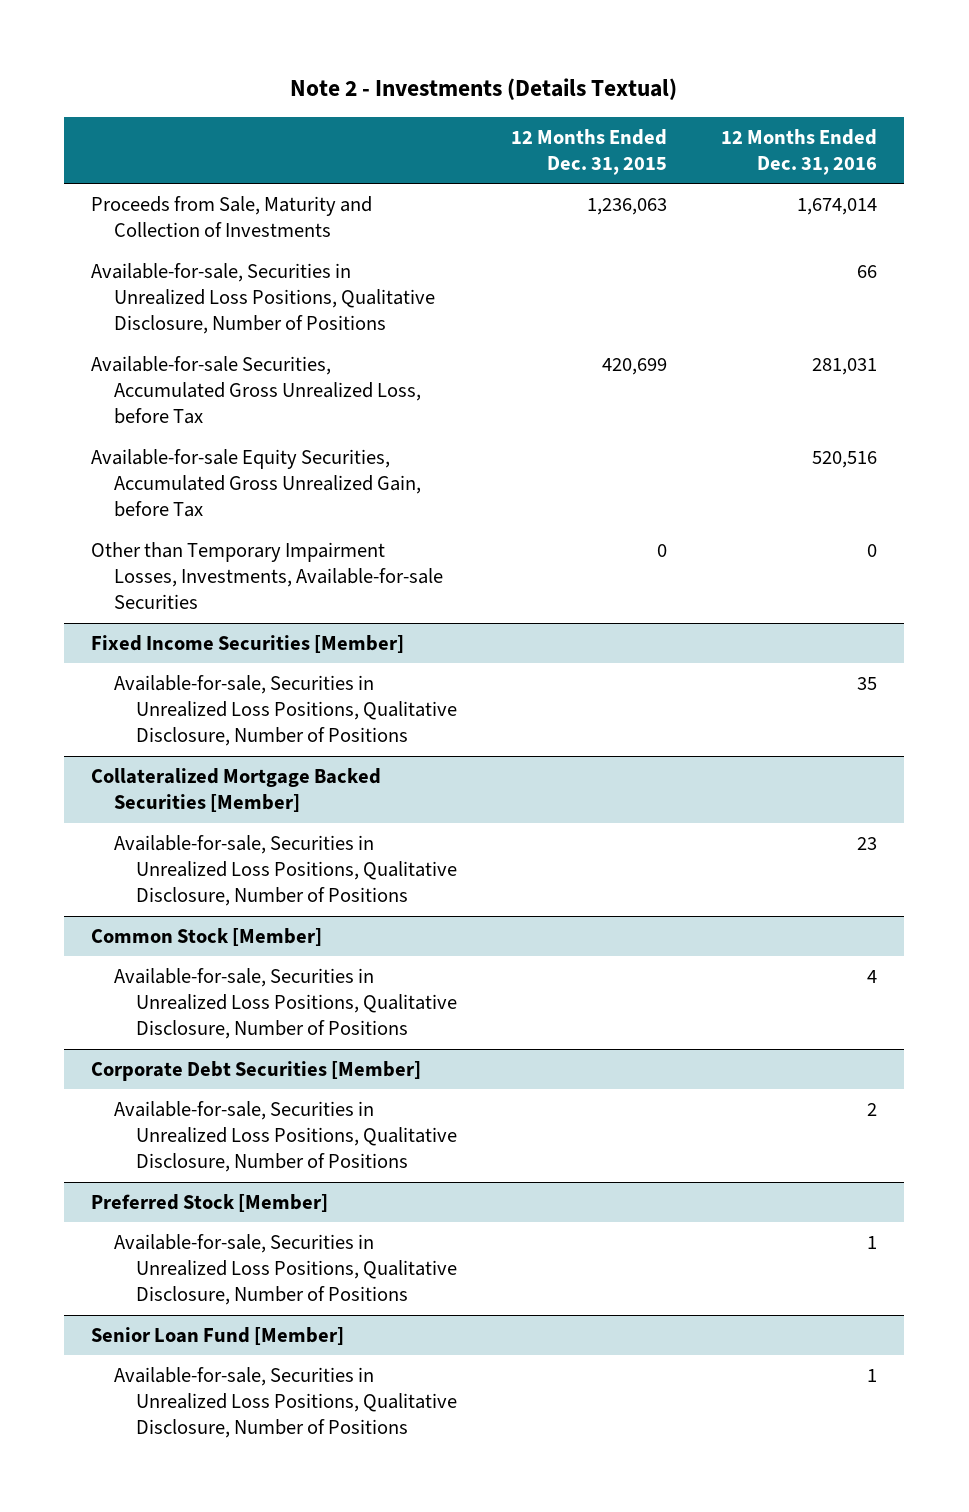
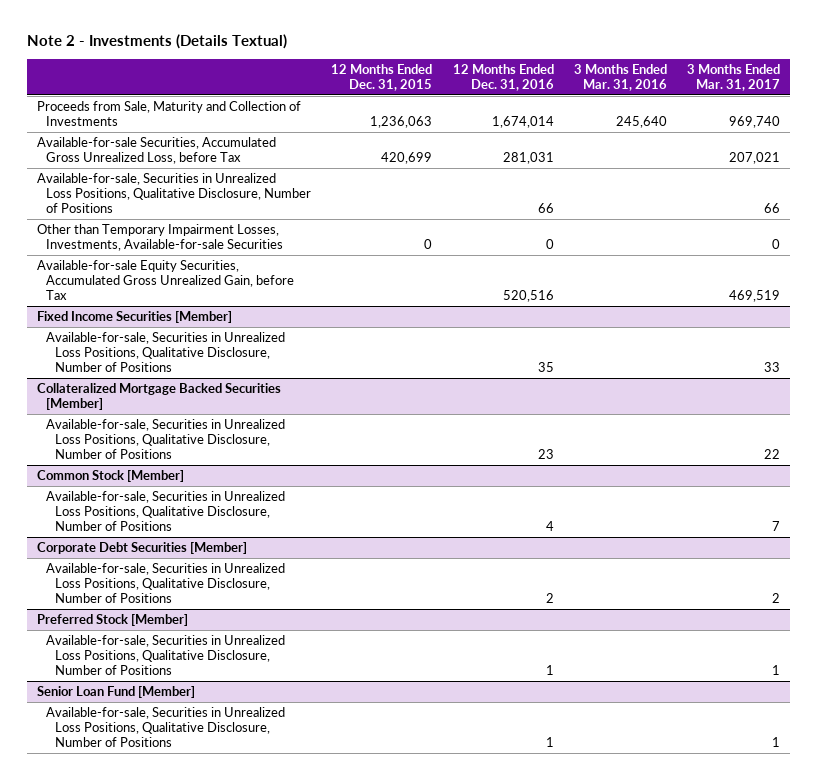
- | 12 Months Ended Dec. 31, 2015 | 12 Months Ended Dec. 31, 2016
+ | 12 Months Ended Dec. 31, 2015 | 12 Months Ended Dec. 31, 2016 | 3 Months Ended Mar. 31, 2016 | 3 Months Ended Mar. 31, 2017
moved down: Available-for-sale, Securities in Unrealized Loss Positions, Qualitative Disclosure, Number of Positions | | 66 | | 66
moved down: Available-for-sale Equity Securities, Accumulated Gross Unrealized Gain, before Tax | | 520,516 | | 469,519

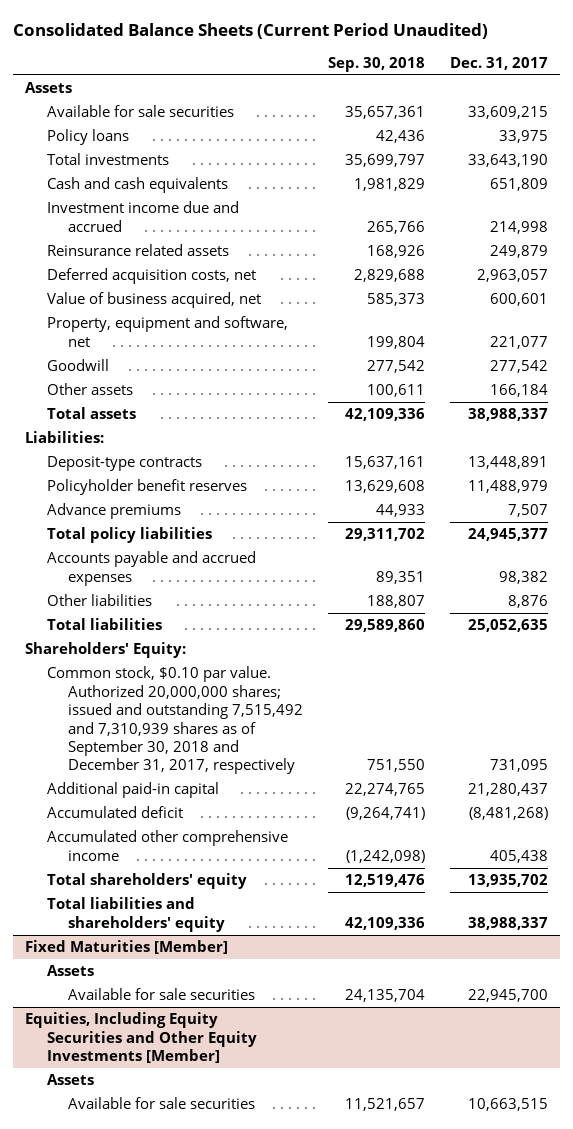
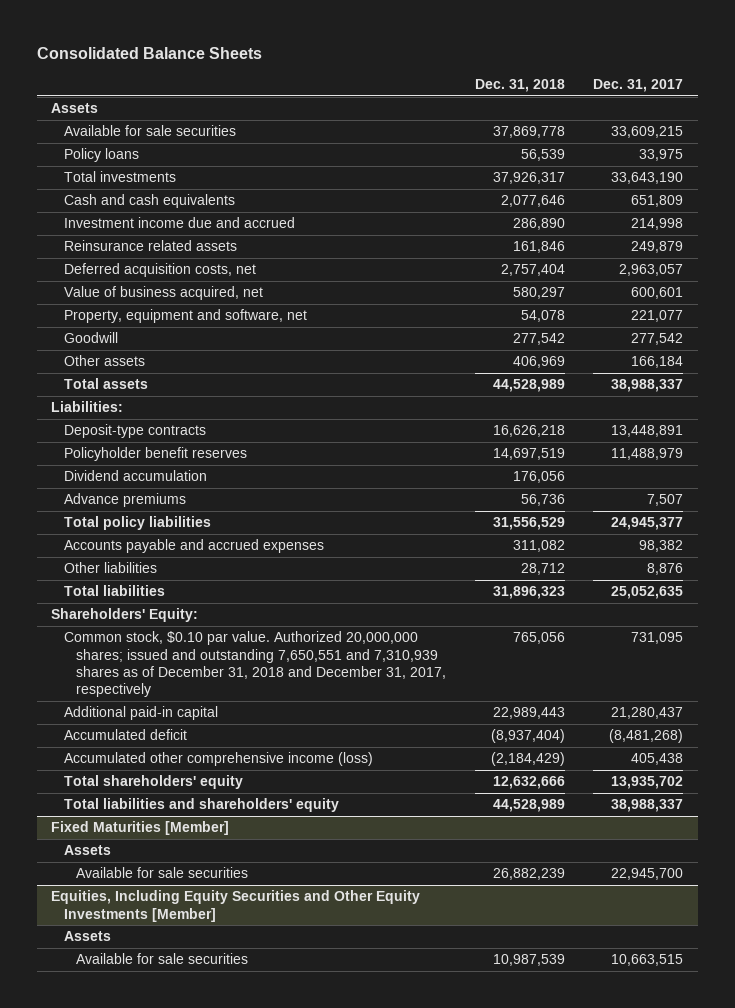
- Consolidated Balance Sheets (Current Period Unaudited)
+ Consolidated Balance Sheets
- | Sep. 30, 2018 | Dec. 31, 2017
+ | Dec. 31, 2018 | Dec. 31, 2017
+ Dividend accumulation | 176,056 |
- Common stock, $0.10 par value. Authorized 20,000,000 shares; issued and outstanding 7,515,492 and 7,310,939 shares as of September 30, 2018 and December 31, 2017, respectively | 751,550 | 731,095
+ Common stock, $0.10 par value. Authorized 20,000,000 shares; issued and outstanding 7,650,551 and 7,310,939 shares as of December 31, 2018 and December 31, 2017, respectively | 765,056 | 731,095
- Accumulated other comprehensive income | (1,242,098) | 405,438
+ Accumulated other comprehensive income (loss) | (2,184,429) | 405,438

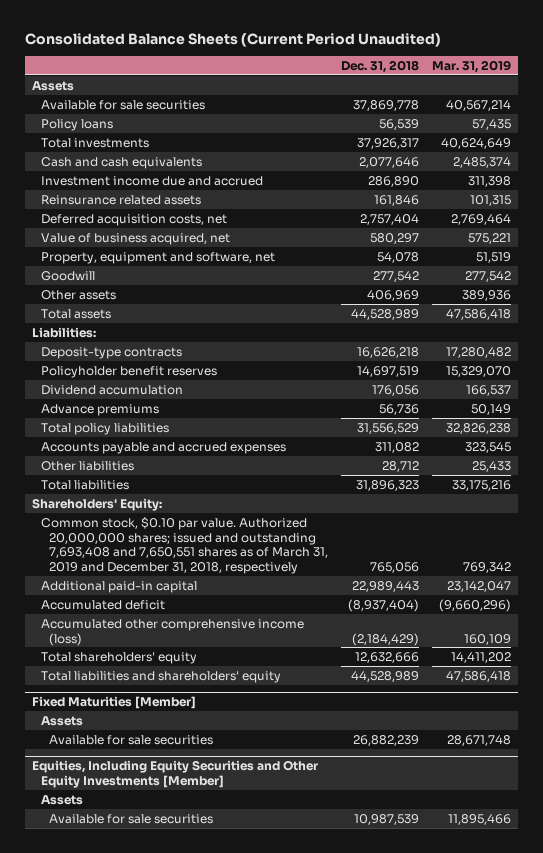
- Consolidated Balance Sheets
+ Consolidated Balance Sheets (Current Period Unaudited)
- | Dec. 31, 2018 | Dec. 31, 2017
+ | Dec. 31, 2018 | Mar. 31, 2019
- Common stock, $0.10 par value. Authorized 20,000,000 shares; issued and outstanding 7,650,551 and 7,310,939 shares as of December 31, 2018 and December 31, 2017, respectively | 765,056 | 731,095
+ Common stock, $0.10 par value. Authorized 20,000,000 shares; issued and outstanding 7,693,408 and 7,650,551 shares as of March 31, 2019 and December 31, 2018, respectively | 765,056 | 769,342

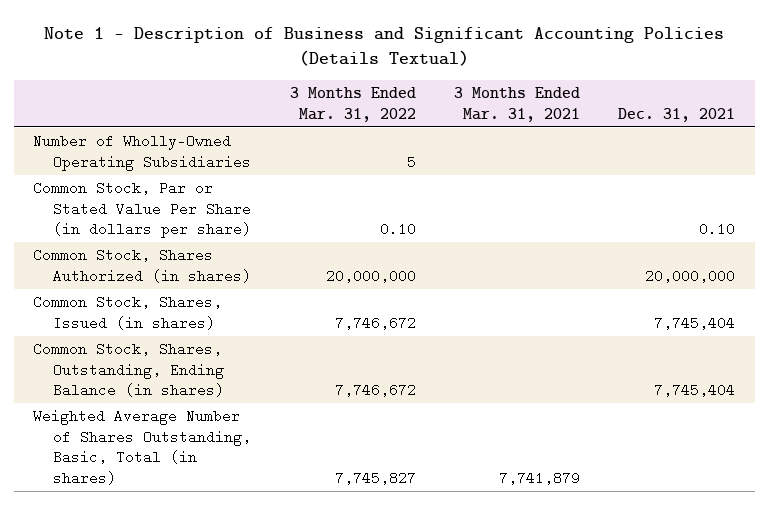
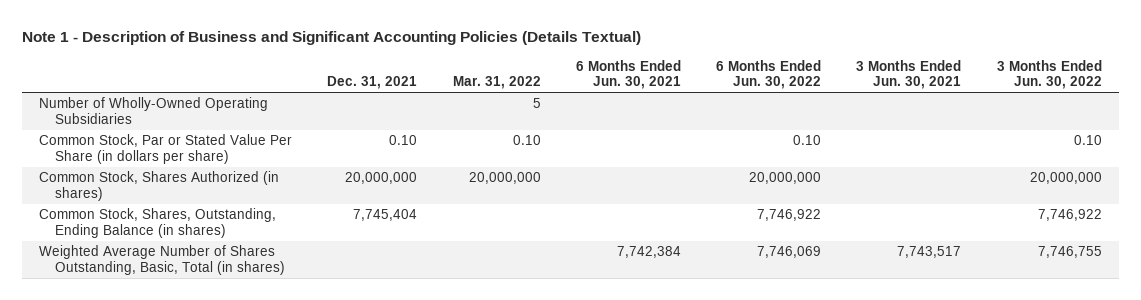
- | 3 Months Ended Mar. 31, 2022 | 3 Months Ended Mar. 31, 2021 | Dec. 31, 2021
+ | Dec. 31, 2021 | Mar. 31, 2022 | 6 Months Ended Jun. 30, 2021 | 6 Months Ended Jun. 30, 2022 | 3 Months Ended Jun. 30, 2021 | 3 Months Ended Jun. 30, 2022
- Common Stock, Shares, Issued (in shares) | 7,746,672 | | 7,745,404

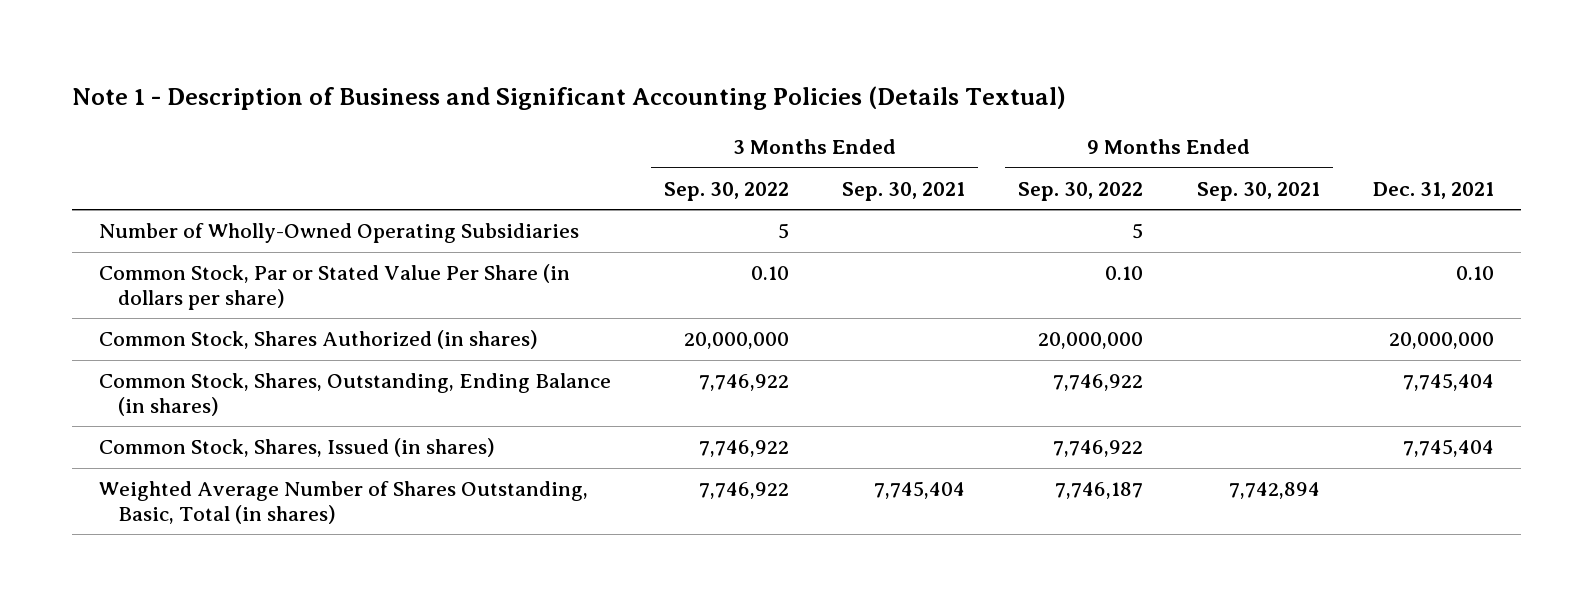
- | Dec. 31, 2021 | Mar. 31, 2022 | 6 Months Ended Jun. 30, 2021 | 6 Months Ended Jun. 30, 2022 | 3 Months Ended Jun. 30, 2021 | 3 Months Ended Jun. 30, 2022
+ | 3 Months Ended Sep. 30, 2022 | 3 Months Ended Sep. 30, 2021 | 9 Months Ended Sep. 30, 2022 | 9 Months Ended Sep. 30, 2021 | Dec. 31, 2021
+ Common Stock, Shares, Issued (in shares) | 7,746,922 | | 7,746,922 | | 7,745,404

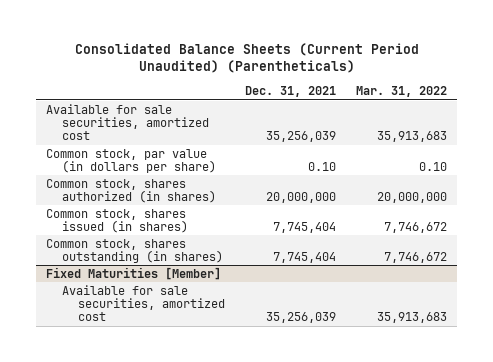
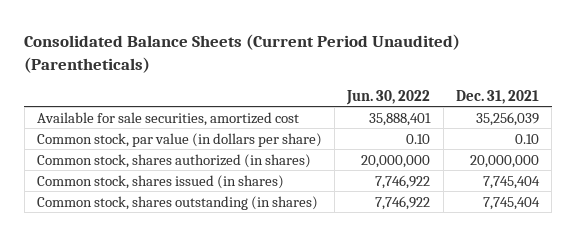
- | Dec. 31, 2021 | Mar. 31, 2022
+ | Jun. 30, 2022 | Dec. 31, 2021
- Fixed Maturities [Member]
- Available for sale securities, amortized cost | 35,256,039 | 35,913,683

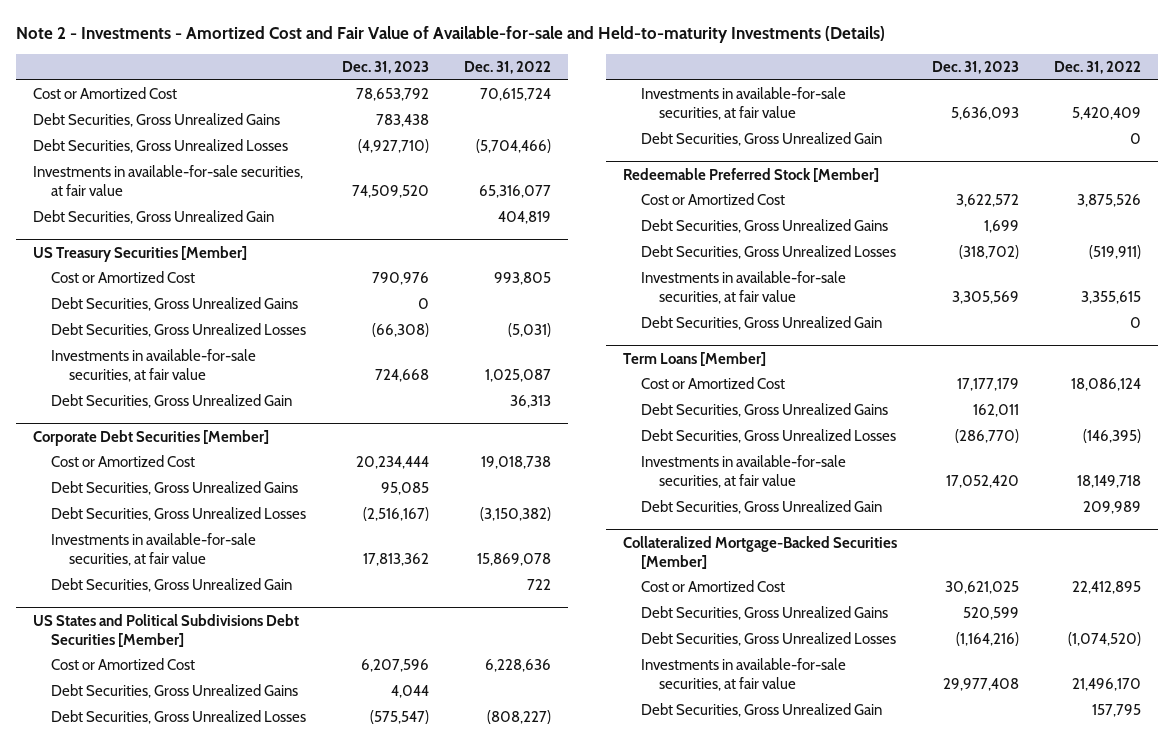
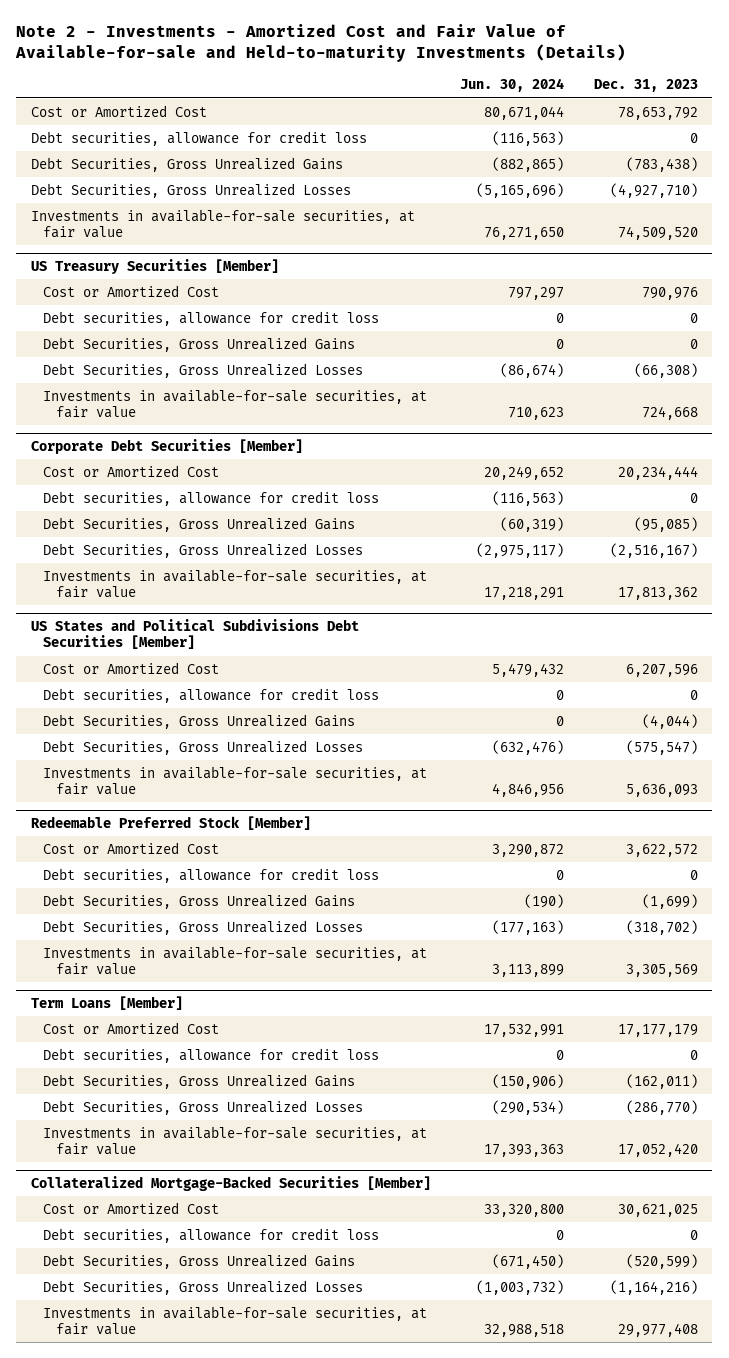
- | Dec. 31, 2023 | Dec. 31, 2022
+ | Jun. 30, 2024 | Dec. 31, 2023
- Debt Securities, Gross Unrealized Gains | 783,438 |
+ Debt securities, allowance for credit loss | (116,563) | 0
+ Debt Securities, Gross Unrealized Gains | (882,865) | (783,438)
- Debt Securities, Gross Unrealized Gain | | 404,819
@ US Treasury Securities [Member]
+ Debt securities, allowance for credit loss | 0 | 0
- Debt Securities, Gross Unrealized Gain | | 36,313
@ Corporate Debt Securities [Member]
- Debt Securities, Gross Unrealized Gains | 95,085 |
+ Debt securities, allowance for credit loss | (116,563) | 0
+ Debt Securities, Gross Unrealized Gains | (60,319) | (95,085)
- Debt Securities, Gross Unrealized Gain | | 722
@ US States and Political Subdivisions Debt Securities [Member]
- Debt Securities, Gross Unrealized Gains | 4,044 |
+ Debt securities, allowance for credit loss | 0 | 0
+ Debt Securities, Gross Unrealized Gains | 0 | (4,044)
- Debt Securities, Gross Unrealized Gain | | 0
@ Redeemable Preferred Stock [Member]
- Debt Securities, Gross Unrealized Gains | 1,699 |
+ Debt securities, allowance for credit loss | 0 | 0
+ Debt Securities, Gross Unrealized Gains | (190) | (1,699)
- Debt Securities, Gross Unrealized Gain | | 0
@ Term Loans [Member]
- Debt Securities, Gross Unrealized Gains | 162,011 |
+ Debt securities, allowance for credit loss | 0 | 0
+ Debt Securities, Gross Unrealized Gains | (150,906) | (162,011)
- Debt Securities, Gross Unrealized Gain | | 209,989
@ Collateralized Mortgage-Backed Securities [Member]
- Debt Securities, Gross Unrealized Gains | 520,599 |
+ Debt securities, allowance for credit loss | 0 | 0
+ Debt Securities, Gross Unrealized Gains | (671,450) | (520,599)
- Debt Securities, Gross Unrealized Gain | | 157,795

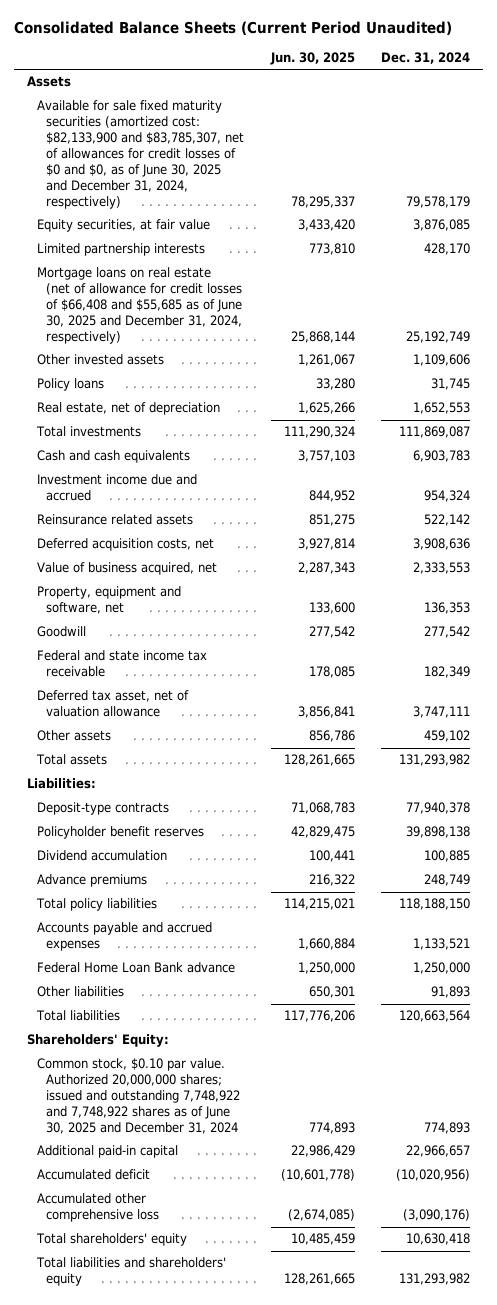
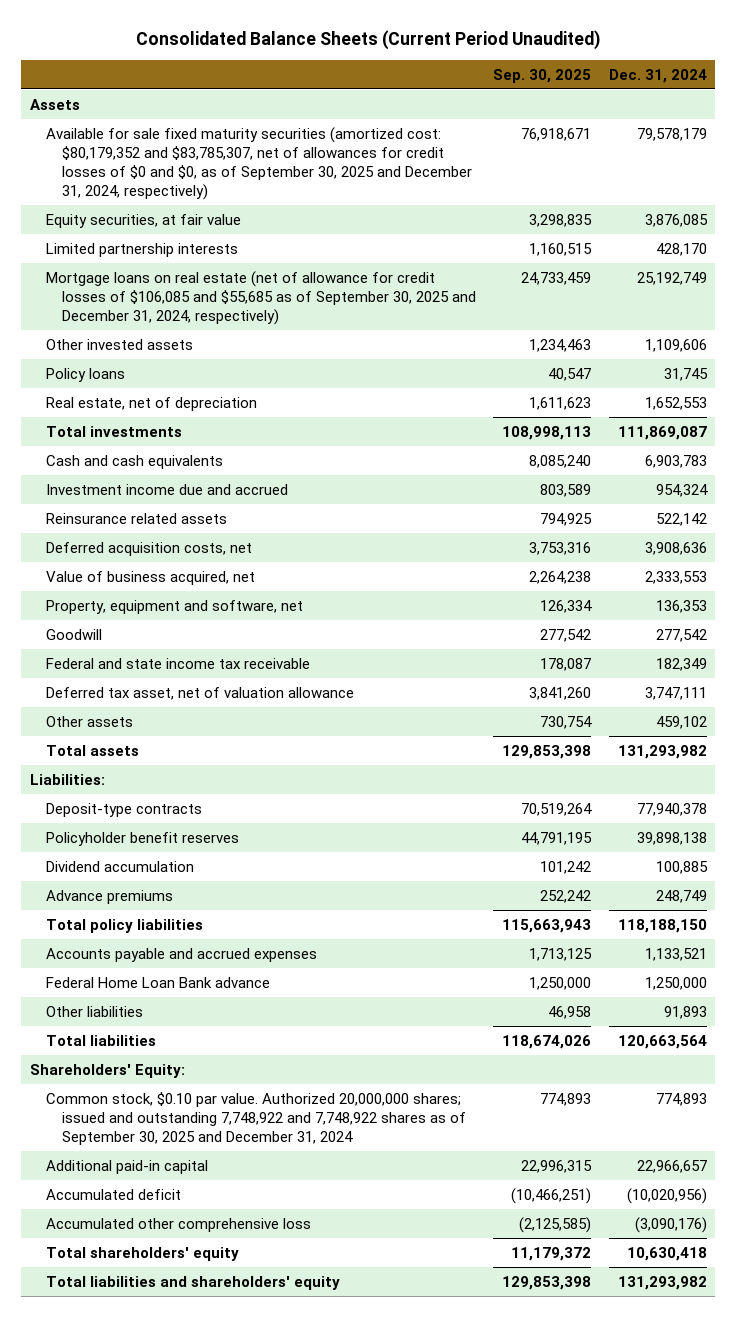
- | Jun. 30, 2025 | Dec. 31, 2024
+ | Sep. 30, 2025 | Dec. 31, 2024
- Available for sale fixed maturity securities (amortized cost: $82,133,900 and $83,785,307, net of allowances for credit losses of $0 and $0, as of June 30, 2025 and December 31, 2024, respectively) | 78,295,337 | 79,578,179
+ Available for sale fixed maturity securities (amortized cost: $80,179,352 and $83,785,307, net of allowances for credit losses of $0 and $0, as of September 30, 2025 and December 31, 2024, respectively) | 76,918,671 | 79,578,179
- Mortgage loans on real estate (net of allowance for credit losses of $66,408 and $55,685 as of June 30, 2025 and December 31, 2024, respectively) | 25,868,144 | 25,192,749
+ Mortgage loans on real estate (net of allowance for credit losses of $106,085 and $55,685 as of September 30, 2025 and December 31, 2024, respectively) | 24,733,459 | 25,192,749
- Common stock, $0.10 par value. Authorized 20,000,000 shares; issued and outstanding 7,748,922 and 7,748,922 shares as of June 30, 2025 and December 31, 2024 | 774,893 | 774,893
+ Common stock, $0.10 par value. Authorized 20,000,000 shares; issued and outstanding 7,748,922 and 7,748,922 shares as of September 30, 2025 and December 31, 2024 | 774,893 | 774,893

